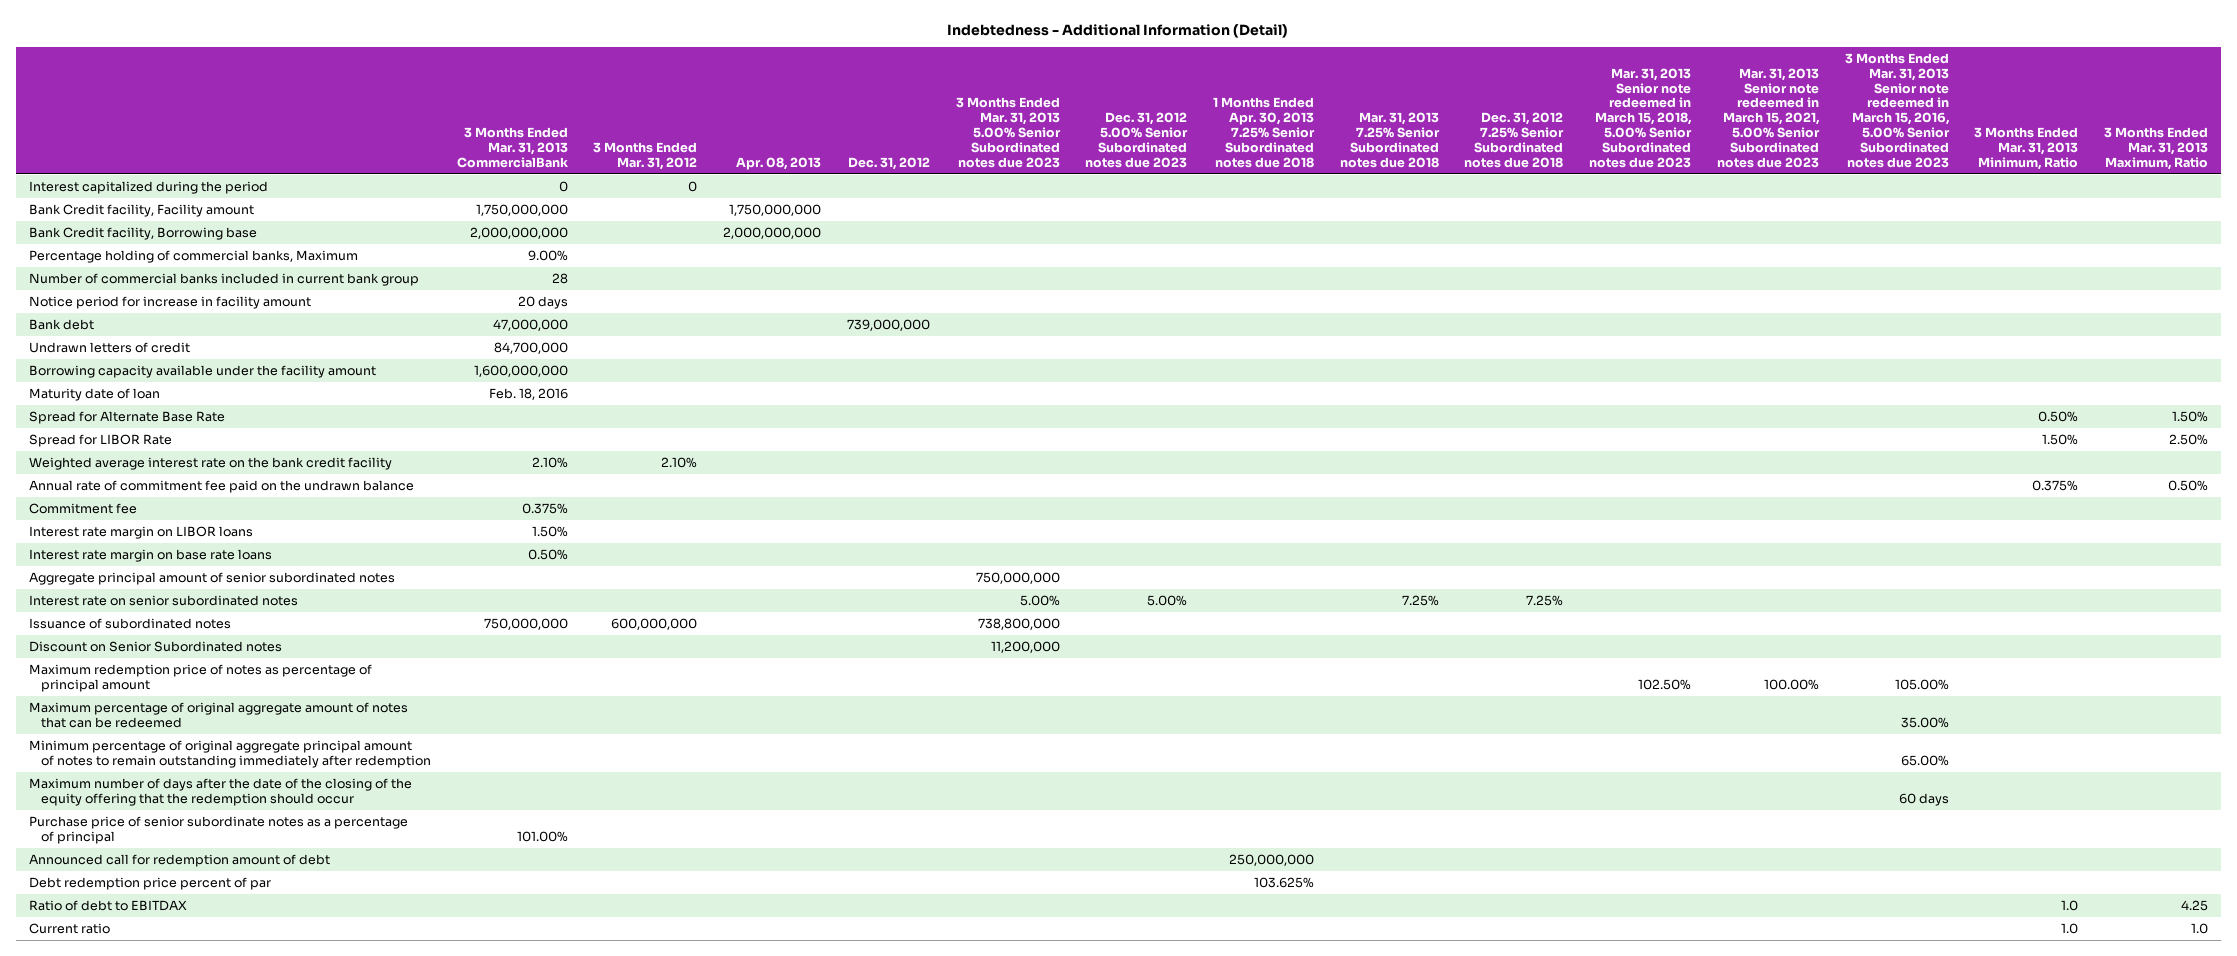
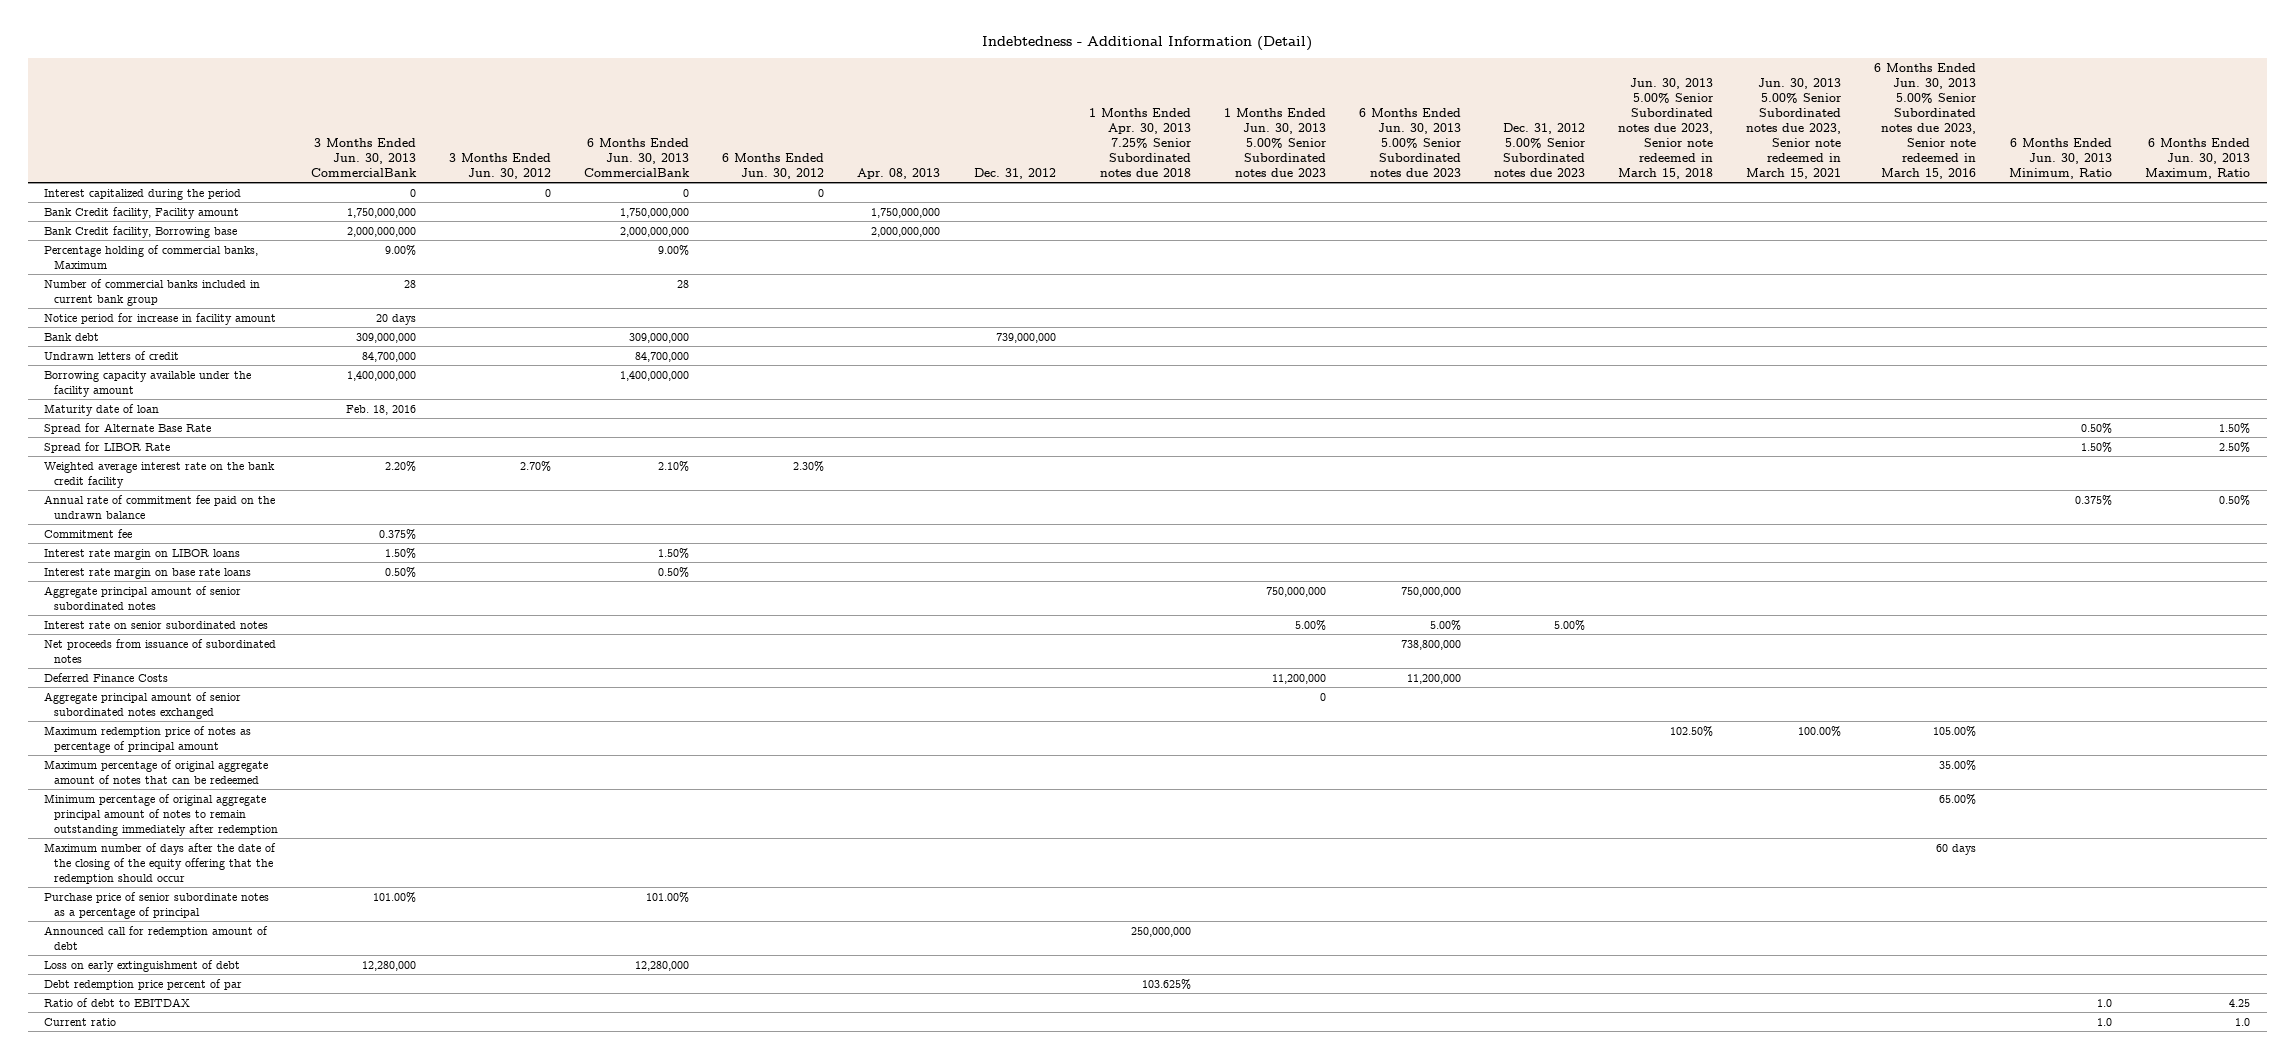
- | 3 Months Ended Mar. 31, 2013 CommercialBank | 3 Months Ended Mar. 31, 2012 | Apr. 08, 2013 | Dec. 31, 2012 | 3 Months Ended Mar. 31, 2013 5.00% Senior Subordinated notes due 2023 | Dec. 31, 2012 5.00% Senior Subordinated notes due 2023 | 1 Months Ended Apr. 30, 2013 7.25% Senior Subordinated notes due 2018 | Mar. 31, 2013 7.25% Senior Subordinated notes due 2018 | Dec. 31, 2012 7.25% Senior Subordinated notes due 2018 | Mar. 31, 2013 Senior note redeemed in March 15, 2018, 5.00% Senior Subordinated notes due 2023 | Mar. 31, 2013 Senior note redeemed in March 15, 2021, 5.00% Senior Subordinated notes due 2023 | 3 Months Ended Mar. 31, 2013 Senior note redeemed in March 15, 2016, 5.00% Senior Subordinated notes due 2023 | 3 Months Ended Mar. 31, 2013 Minimum, Ratio | 3 Months Ended Mar. 31, 2013 Maximum, Ratio
+ | 3 Months Ended Jun. 30, 2013 CommercialBank | 3 Months Ended Jun. 30, 2012 | 6 Months Ended Jun. 30, 2013 CommercialBank | 6 Months Ended Jun. 30, 2012 | Apr. 08, 2013 | Dec. 31, 2012 | 1 Months Ended Apr. 30, 2013 7.25% Senior Subordinated notes due 2018 | 1 Months Ended Jun. 30, 2013 5.00% Senior Subordinated notes due 2023 | 6 Months Ended Jun. 30, 2013 5.00% Senior Subordinated notes due 2023 | Dec. 31, 2012 5.00% Senior Subordinated notes due 2023 | Jun. 30, 2013 5.00% Senior Subordinated notes due 2023, Senior note redeemed in March 15, 2018 | Jun. 30, 2013 5.00% Senior Subordinated notes due 2023, Senior note redeemed in March 15, 2021 | 6 Months Ended Jun. 30, 2013 5.00% Senior Subordinated notes due 2023, Senior note redeemed in March 15, 2016 | 6 Months Ended Jun. 30, 2013 Minimum, Ratio | 6 Months Ended Jun. 30, 2013 Maximum, Ratio
- Issuance of subordinated notes | 750,000,000 | 600,000,000 | | | 738,800,000 | | | | | | | | |
- Discount on Senior Subordinated notes | | | | | 11,200,000 | | | | | | | | |
+ Net proceeds from issuance of subordinated notes | | | | | | | | | 738,800,000 | | | | | |
+ Deferred Finance Costs | | | | | | | | 11,200,000 | 11,200,000 | | | | | |
+ Aggregate principal amount of senior subordinated notes exchanged | | | | | | | | 0 | | | | | | |
+ Loss on early extinguishment of debt | 12,280,000 | | 12,280,000 | | | | | | | | | | | |

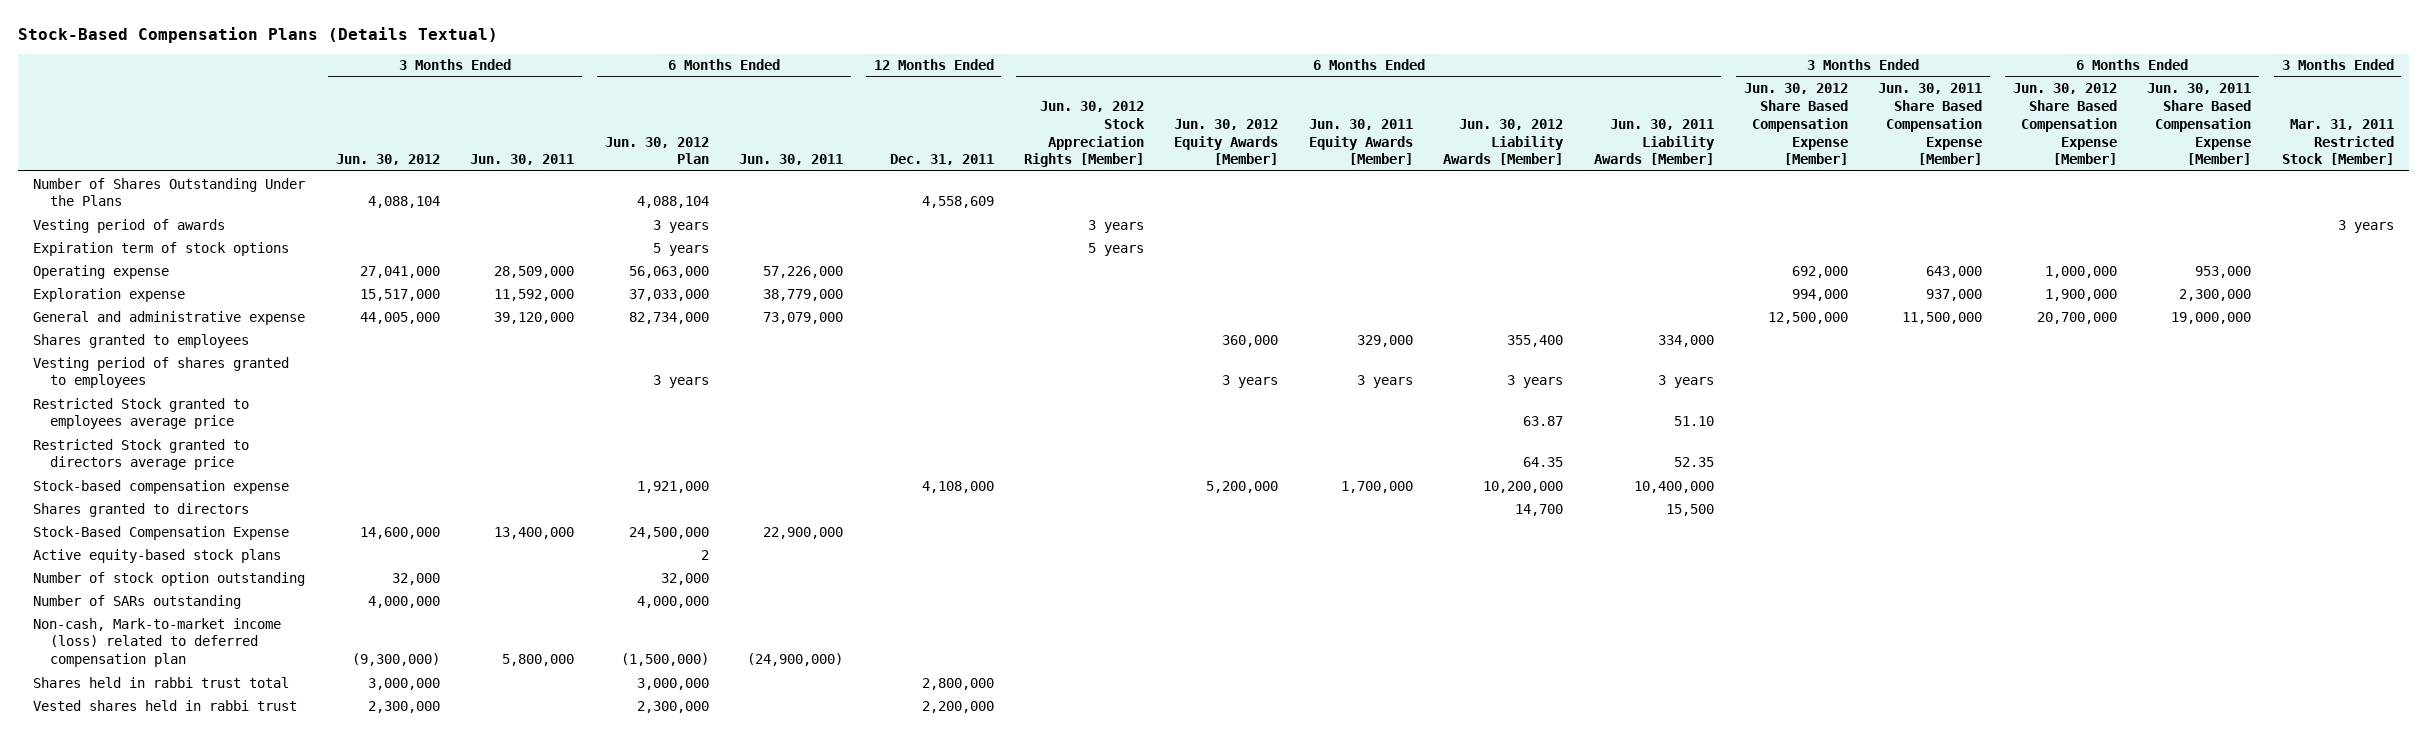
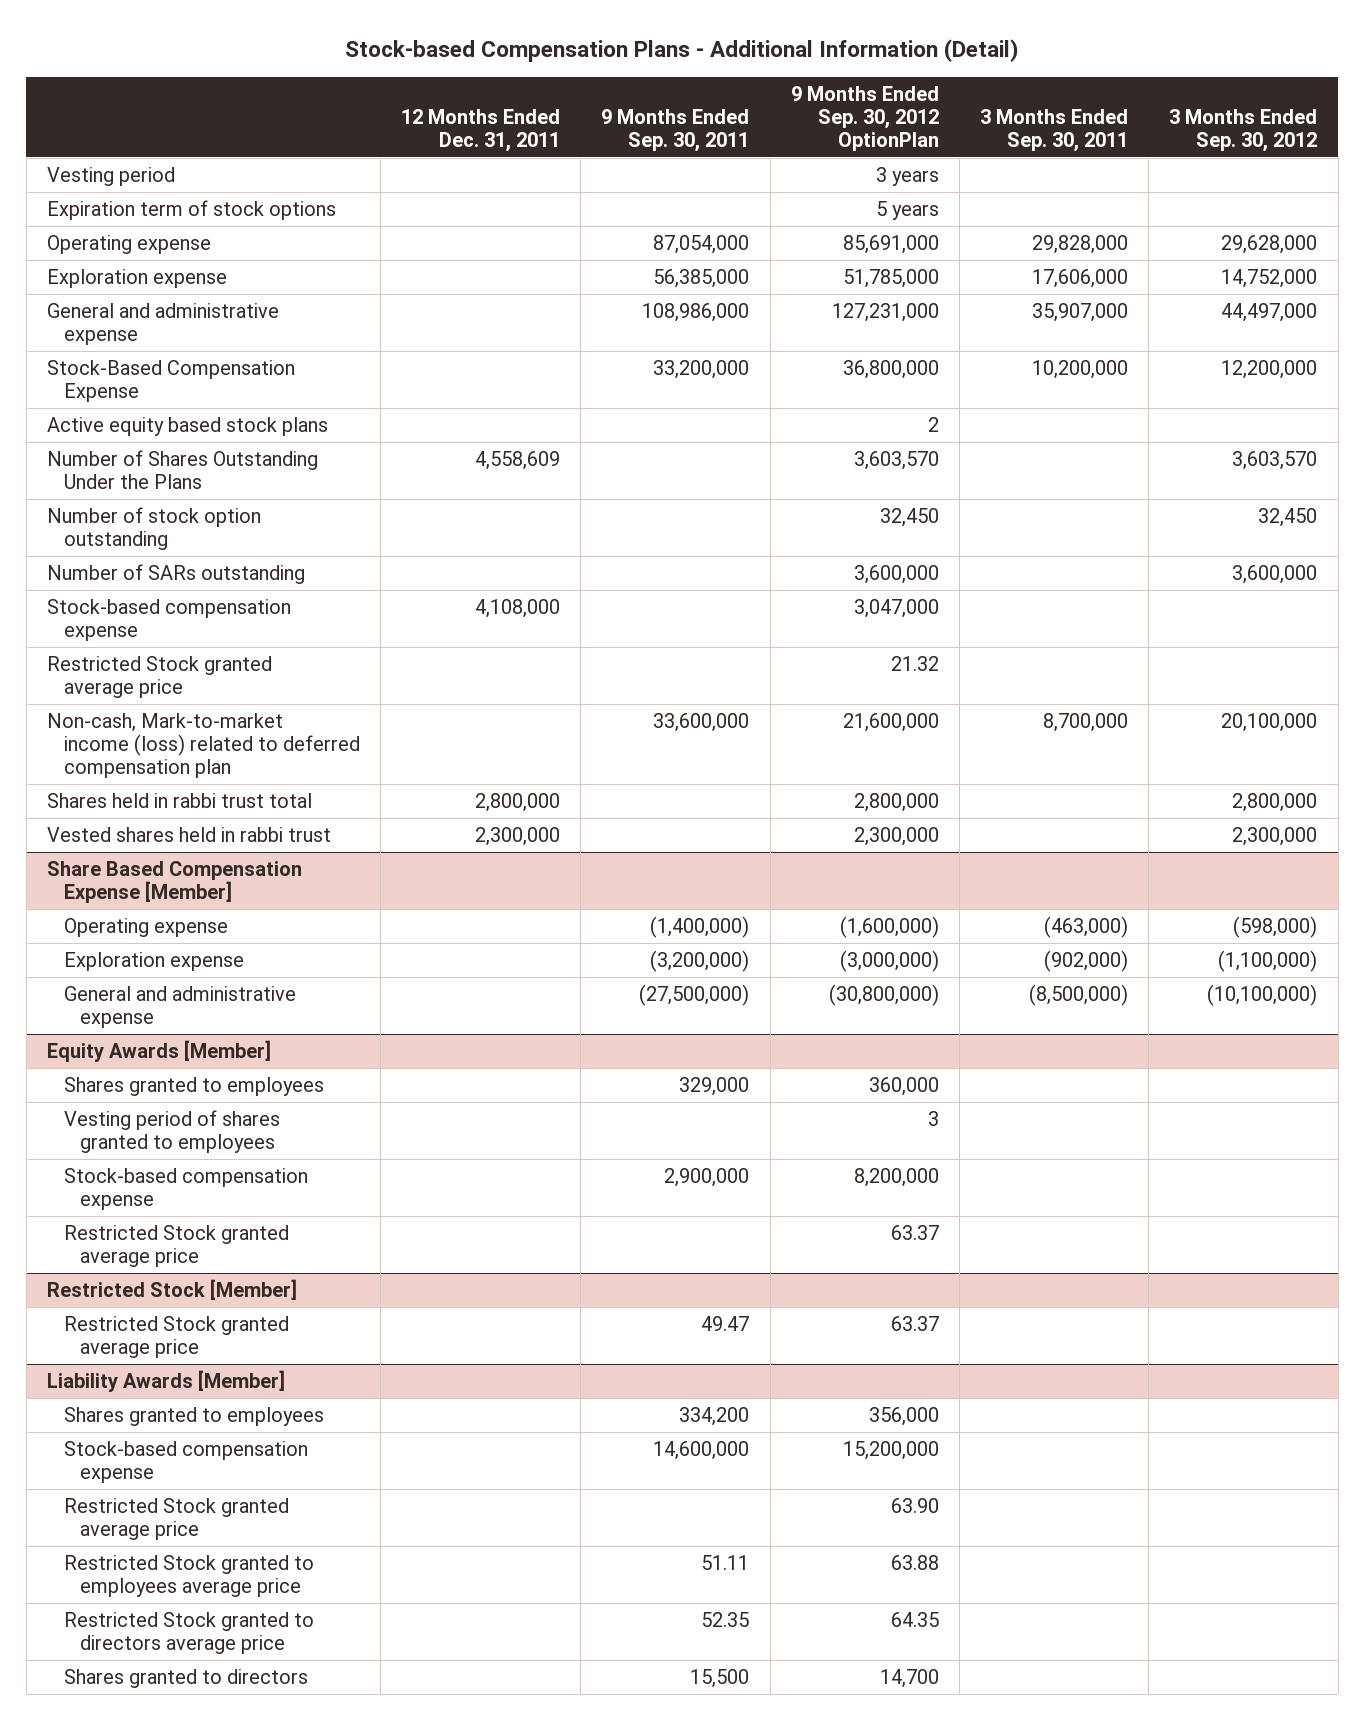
- Stock-Based Compensation Plans (Details Textual)
+ Stock-based Compensation Plans - Additional Information (Detail)
- | 3 Months Ended Jun. 30, 2012 | 3 Months Ended Jun. 30, 2011 | 6 Months Ended Jun. 30, 2012 Plan | 6 Months Ended Jun. 30, 2011 | 12 Months Ended Dec. 31, 2011 | 6 Months Ended Jun. 30, 2012 Stock Appreciation Rights [Member] | 6 Months Ended Jun. 30, 2012 Equity Awards [Member] | 6 Months Ended Jun. 30, 2011 Equity Awards [Member] | 6 Months Ended Jun. 30, 2012 Liability Awards [Member] | 6 Months Ended Jun. 30, 2011 Liability Awards [Member] | 3 Months Ended Jun. 30, 2012 Share Based Compensation Expense [Member] | 3 Months Ended Jun. 30, 2011 Share Based Compensation Expense [Member] | 6 Months Ended Jun. 30, 2012 Share Based Compensation Expense [Member] | 6 Months Ended Jun. 30, 2011 Share Based Compensation Expense [Member] | 3 Months Ended Mar. 31, 2011 Restricted Stock [Member]
+ | 12 Months Ended Dec. 31, 2011 | 9 Months Ended Sep. 30, 2011 | 9 Months Ended Sep. 30, 2012 OptionPlan | 3 Months Ended Sep. 30, 2011 | 3 Months Ended Sep. 30, 2012
- Vesting period of awards | | | 3 years | | | 3 years | | | | | | | | | 3 years
+ Vesting period | | | 3 years | |
- Shares granted to employees | | | | | | | 360,000 | 329,000 | 355,400 | 334,000 | | | | |
- Vesting period of shares granted to employees | | | 3 years | | | | 3 years | 3 years | 3 years | 3 years | | | | |
- Restricted Stock granted to employees average price | | | | | | | | | 63.87 | 51.10 | | | | |
- Restricted Stock granted to directors average price | | | | | | | | | 64.35 | 52.35 | | | | |
- Shares granted to directors | | | | | | | | | 14,700 | 15,500 | | | | |
- Active equity-based stock plans | | | 2 | | | | | | | | | | | |
+ Active equity based stock plans | | | 2 | |
moved down: Number of Shares Outstanding Under the Plans | 4,558,609 | | 3,603,570 | | 3,603,570
moved down: Stock-based compensation expense | 4,108,000 | | 3,047,000 | |
+ Restricted Stock granted average price | | | 21.32 | |
- Vested shares held in rabbi trust | 2,300,000 | | 2,300,000 | | 2,200,000 | | | | | | | | | |
+ Vested shares held in rabbi trust | 2,300,000 | | 2,300,000 | | 2,300,000
+ Share Based Compensation Expense [Member]
+ Operating expense | | (1,400,000) | (1,600,000) | (463,000) | (598,000)
+ Exploration expense | | (3,200,000) | (3,000,000) | (902,000) | (1,100,000)
+ General and administrative expense | | (27,500,000) | (30,800,000) | (8,500,000) | (10,100,000)
+ Equity Awards [Member]
+ Shares granted to employees | | 329,000 | 360,000 | |
+ Vesting period of shares granted to employees | | | 3 | |
+ Stock-based compensation expense | | 2,900,000 | 8,200,000 | |
+ Restricted Stock granted average price | | | 63.37 | |
+ Restricted Stock [Member]
+ Restricted Stock granted average price | | 49.47 | 63.37 | |
+ Liability Awards [Member]
+ Shares granted to employees | | 334,200 | 356,000 | |
+ Stock-based compensation expense | | 14,600,000 | 15,200,000 | |
+ Restricted Stock granted average price | | | 63.90 | |
+ Restricted Stock granted to employees average price | | 51.11 | 63.88 | |
+ Restricted Stock granted to directors average price | | 52.35 | 64.35 | |
+ Shares granted to directors | | 15,500 | 14,700 | |

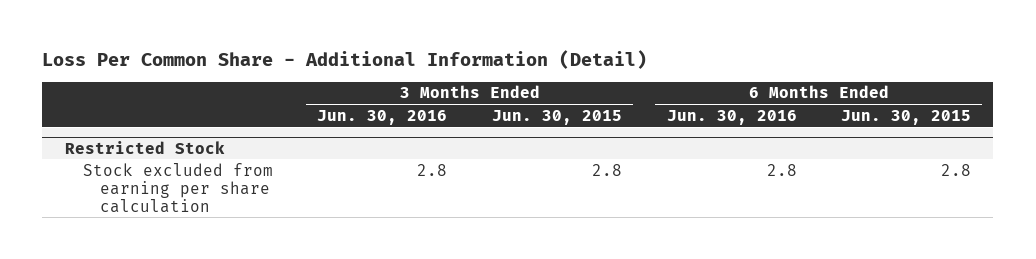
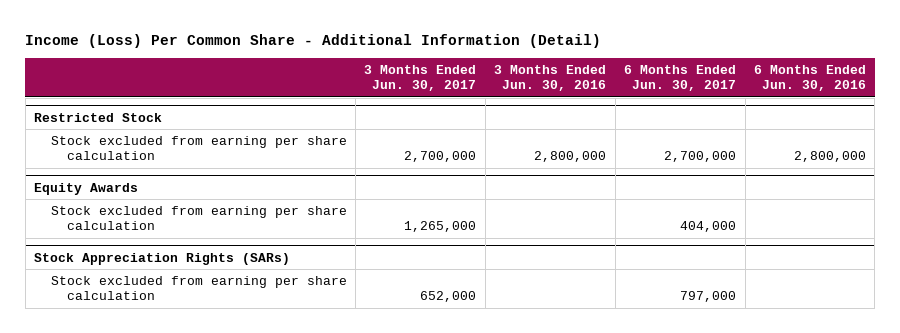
- Loss Per Common Share - Additional Information (Detail)
+ Income (Loss) Per Common Share - Additional Information (Detail)
- | 3 Months Ended Jun. 30, 2016 | 3 Months Ended Jun. 30, 2015 | 6 Months Ended Jun. 30, 2016 | 6 Months Ended Jun. 30, 2015
+ | 3 Months Ended Jun. 30, 2017 | 3 Months Ended Jun. 30, 2016 | 6 Months Ended Jun. 30, 2017 | 6 Months Ended Jun. 30, 2016
@ Restricted Stock
- Stock excluded from earning per share calculation | 2.8 | 2.8 | 2.8 | 2.8
+ Stock excluded from earning per share calculation | 2,700,000 | 2,800,000 | 2,700,000 | 2,800,000
+ Equity Awards
+ Stock excluded from earning per share calculation | 1,265,000 | | 404,000 |
+ Stock Appreciation Rights (SARs)
+ Stock excluded from earning per share calculation | 652,000 | | 797,000 |

